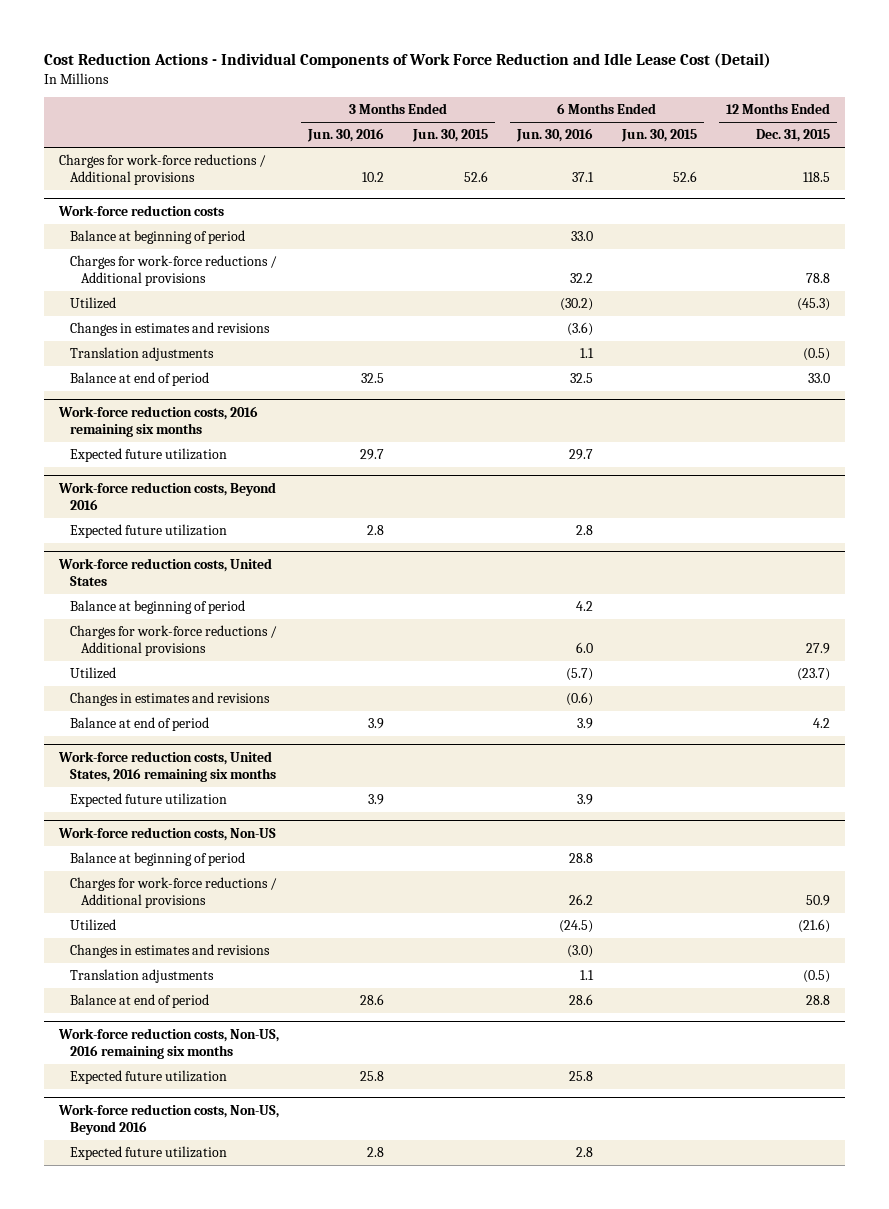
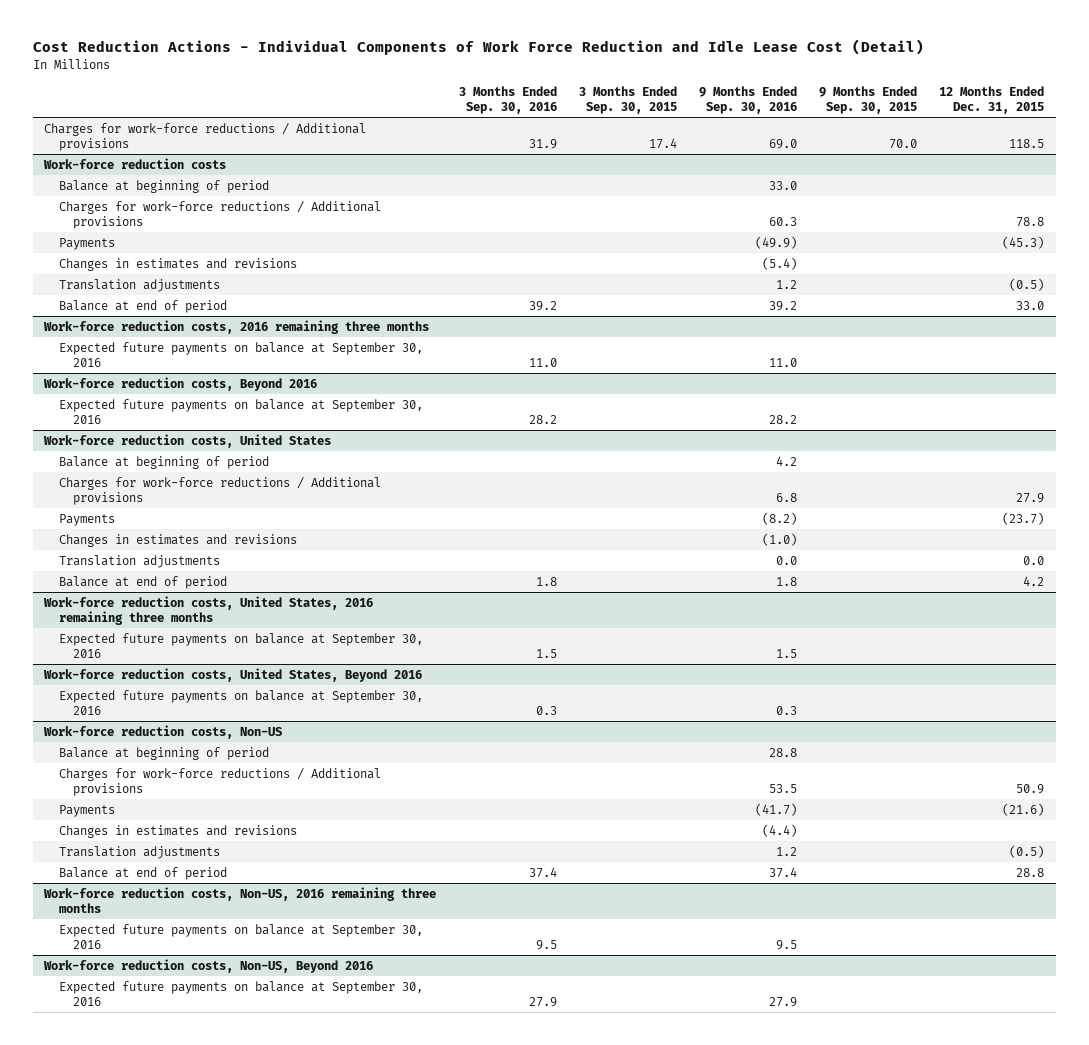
- | 3 Months Ended Jun. 30, 2016 | 3 Months Ended Jun. 30, 2015 | 6 Months Ended Jun. 30, 2016 | 6 Months Ended Jun. 30, 2015 | 12 Months Ended Dec. 31, 2015
+ | 3 Months Ended Sep. 30, 2016 | 3 Months Ended Sep. 30, 2015 | 9 Months Ended Sep. 30, 2016 | 9 Months Ended Sep. 30, 2015 | 12 Months Ended Dec. 31, 2015
@ Work-force reduction costs
- Utilized | | | (30.2) | | (45.3)
+ Payments | | | (49.9) | | (45.3)
- Work-force reduction costs, 2016 remaining six months
- Expected future utilization | 29.7 | | 29.7 | |
+ Work-force reduction costs, 2016 remaining three months
+ Expected future payments on balance at September 30, 2016 | 11.0 | | 11.0 | |
@ Work-force reduction costs, Beyond 2016
- Expected future utilization | 2.8 | | 2.8 | |
+ Expected future payments on balance at September 30, 2016 | 28.2 | | 28.2 | |
@ Work-force reduction costs, United States
- Utilized | | | (5.7) | | (23.7)
+ Payments | | | (8.2) | | (23.7)
+ Translation adjustments | | | 0.0 | | 0.0
- Work-force reduction costs, United States, 2016 remaining six months
- Expected future utilization | 3.9 | | 3.9 | |
+ Work-force reduction costs, United States, 2016 remaining three months
+ Expected future payments on balance at September 30, 2016 | 1.5 | | 1.5 | |
+ Work-force reduction costs, United States, Beyond 2016
+ Expected future payments on balance at September 30, 2016 | 0.3 | | 0.3 | |
@ Work-force reduction costs, Non-US
- Utilized | | | (24.5) | | (21.6)
+ Payments | | | (41.7) | | (21.6)
- Work-force reduction costs, Non-US, 2016 remaining six months
- Expected future utilization | 25.8 | | 25.8 | |
+ Work-force reduction costs, Non-US, 2016 remaining three months
+ Expected future payments on balance at September 30, 2016 | 9.5 | | 9.5 | |
@ Work-force reduction costs, Non-US, Beyond 2016
- Expected future utilization | 2.8 | | 2.8 | |
+ Expected future payments on balance at September 30, 2016 | 27.9 | | 27.9 | |

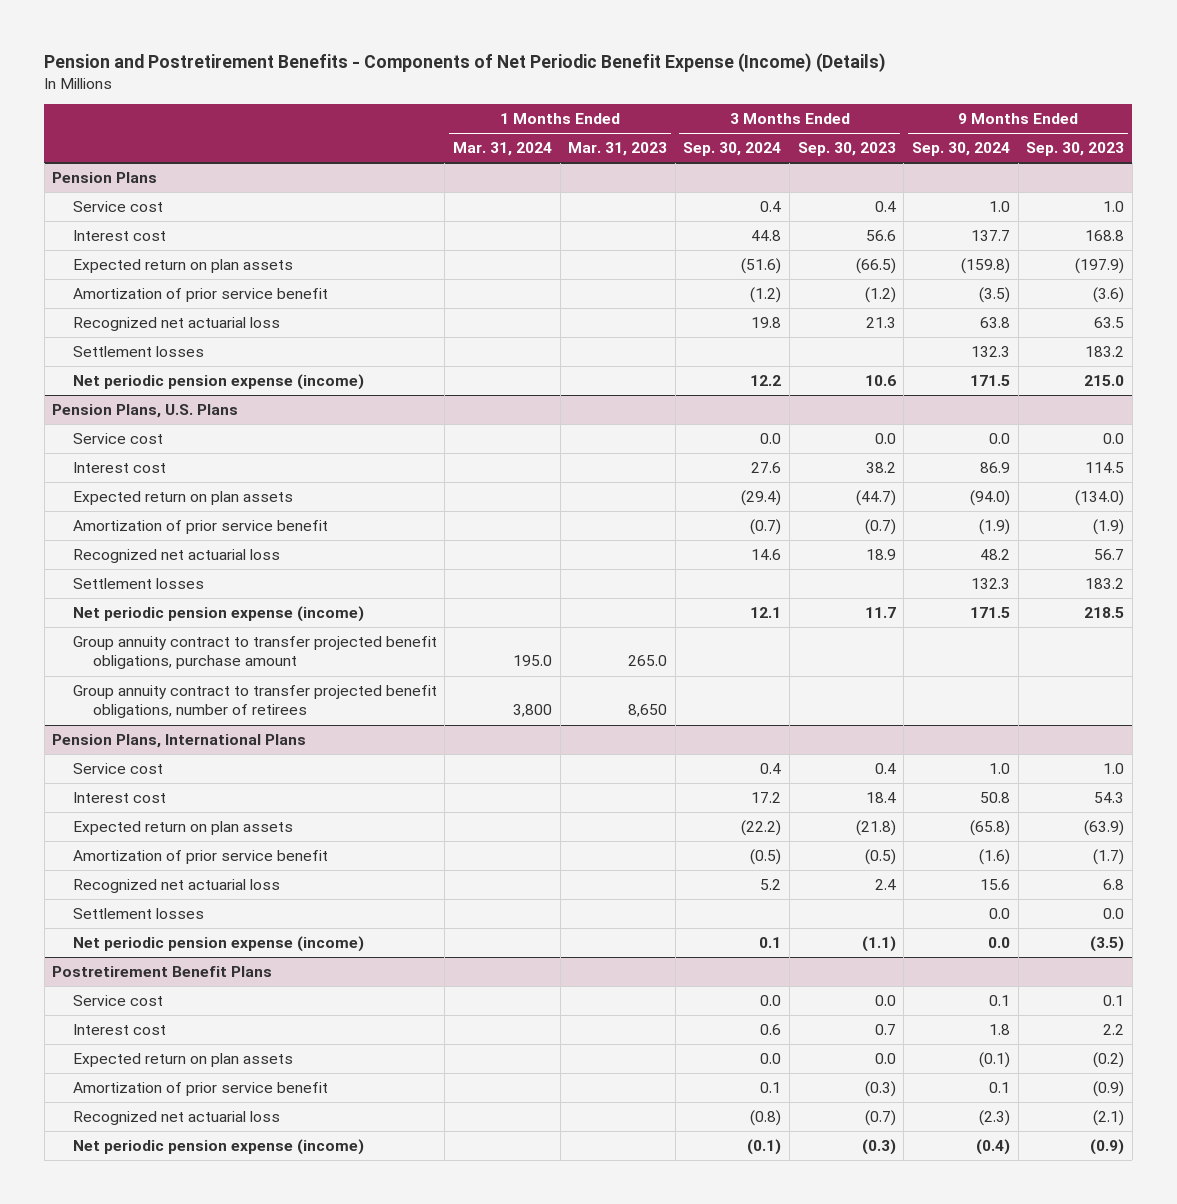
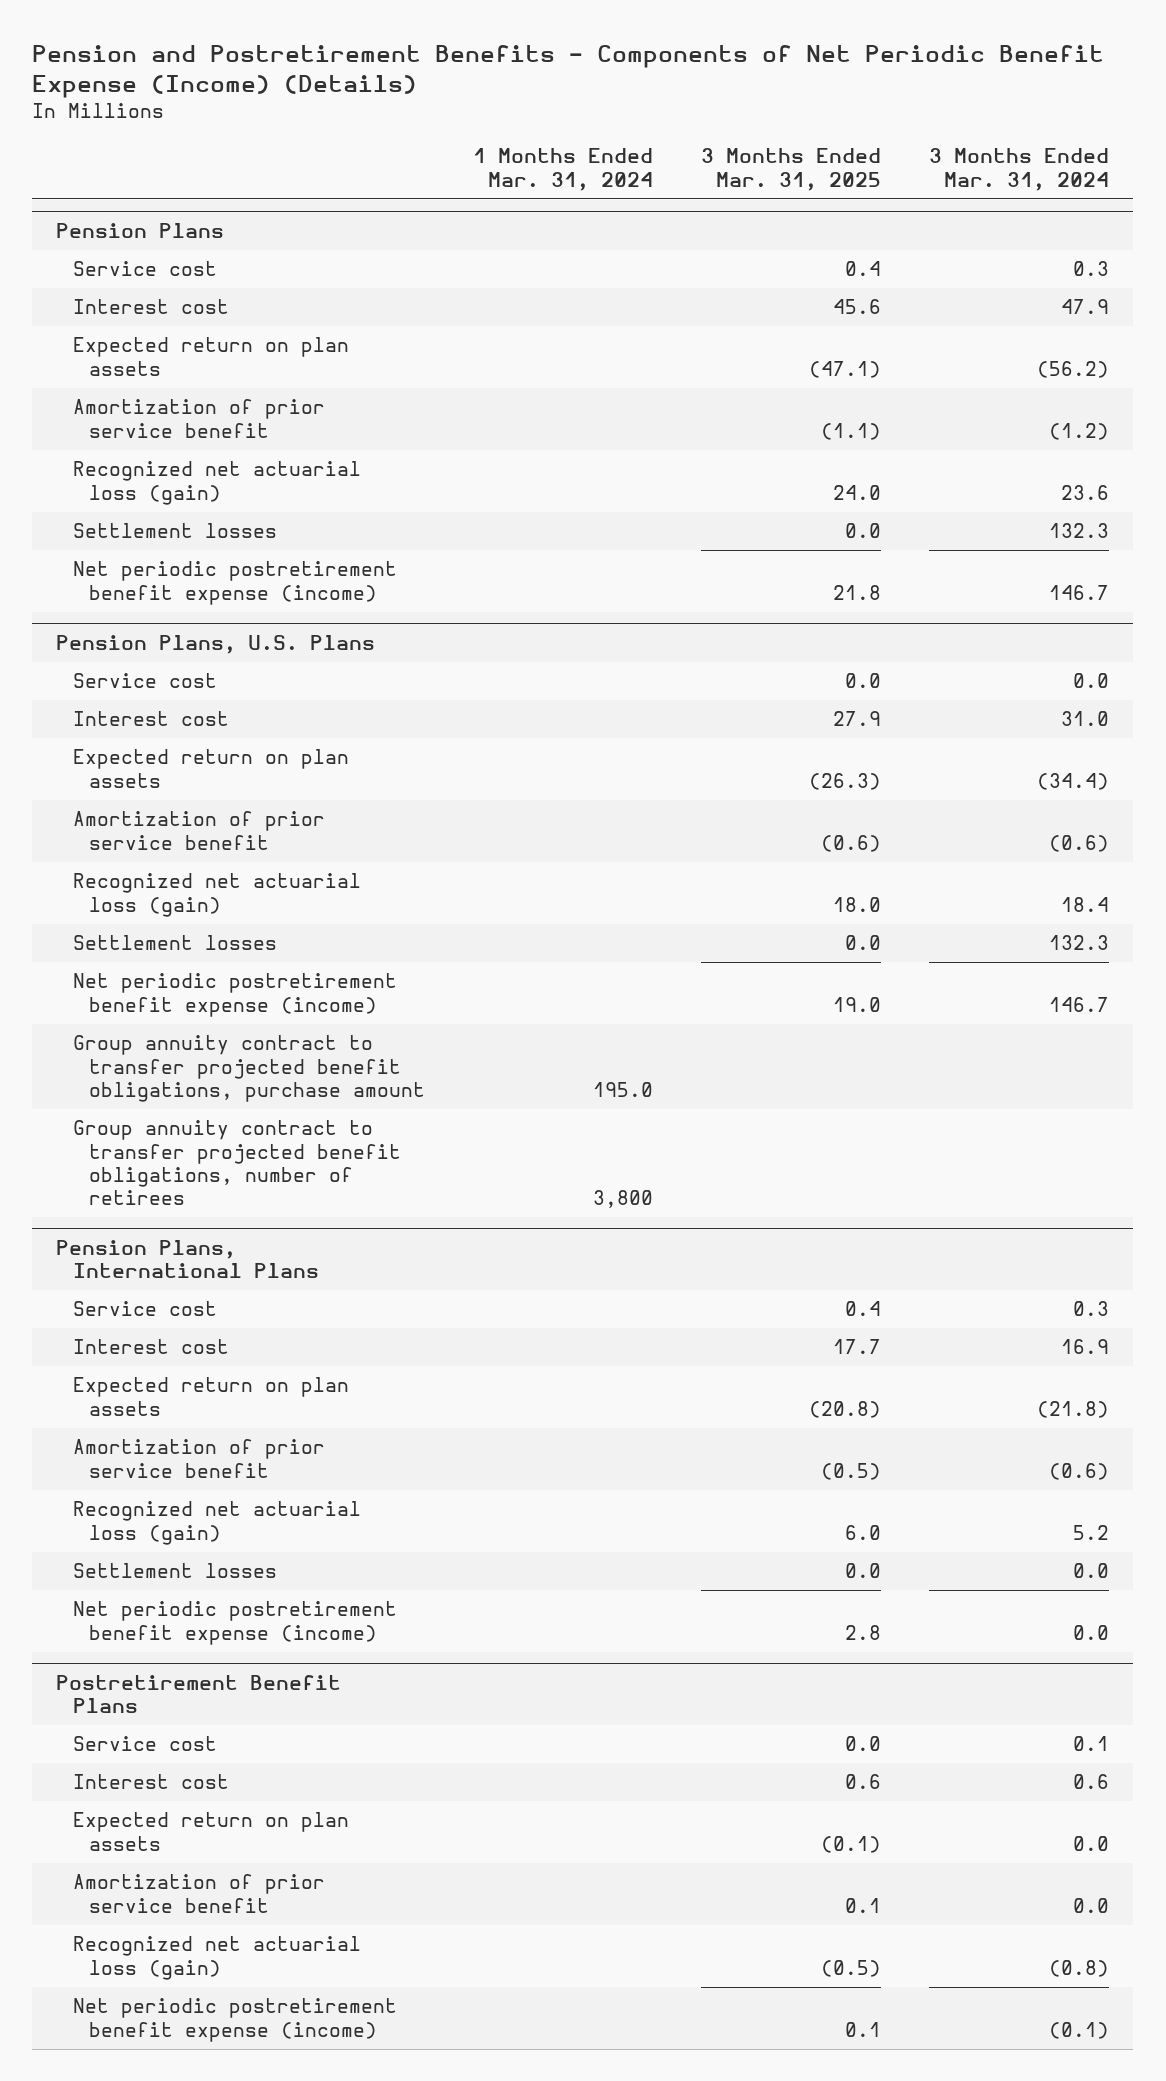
- | 1 Months Ended Mar. 31, 2024 | 1 Months Ended Mar. 31, 2023 | 3 Months Ended Sep. 30, 2024 | 3 Months Ended Sep. 30, 2023 | 9 Months Ended Sep. 30, 2024 | 9 Months Ended Sep. 30, 2023
+ | 1 Months Ended Mar. 31, 2024 | 3 Months Ended Mar. 31, 2025 | 3 Months Ended Mar. 31, 2024
@ Pension Plans
- Recognized net actuarial loss | | | 19.8 | 21.3 | 63.8 | 63.5
+ Recognized net actuarial loss (gain) | | 24.0 | 23.6
- Net periodic pension expense (income) | | | 12.2 | 10.6 | 171.5 | 215.0
+ Net periodic postretirement benefit expense (income) | | 21.8 | 146.7
@ Pension Plans, U.S. Plans
- Recognized net actuarial loss | | | 14.6 | 18.9 | 48.2 | 56.7
+ Recognized net actuarial loss (gain) | | 18.0 | 18.4
- Net periodic pension expense (income) | | | 12.1 | 11.7 | 171.5 | 218.5
+ Net periodic postretirement benefit expense (income) | | 19.0 | 146.7
@ Pension Plans, International Plans
- Recognized net actuarial loss | | | 5.2 | 2.4 | 15.6 | 6.8
+ Recognized net actuarial loss (gain) | | 6.0 | 5.2
- Net periodic pension expense (income) | | | 0.1 | (1.1) | 0.0 | (3.5)
+ Net periodic postretirement benefit expense (income) | | 2.8 | 0.0
@ Postretirement Benefit Plans
- Recognized net actuarial loss | | | (0.8) | (0.7) | (2.3) | (2.1)
- Net periodic pension expense (income) | | | (0.1) | (0.3) | (0.4) | (0.9)
+ Recognized net actuarial loss (gain) | | (0.5) | (0.8)
+ Net periodic postretirement benefit expense (income) | | 0.1 | (0.1)

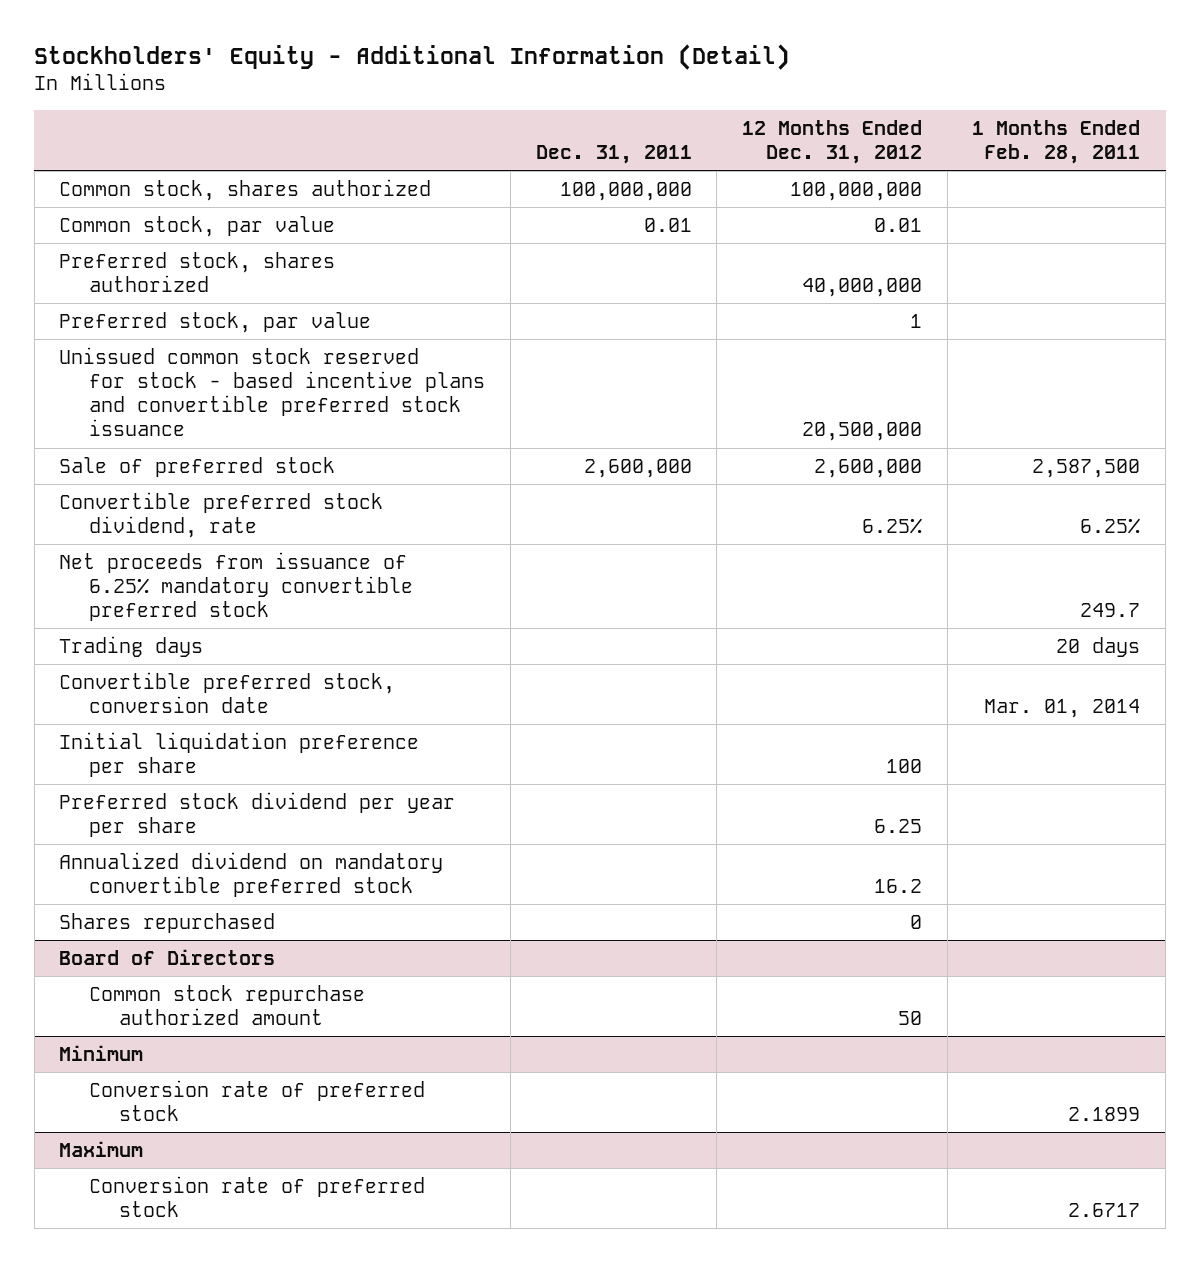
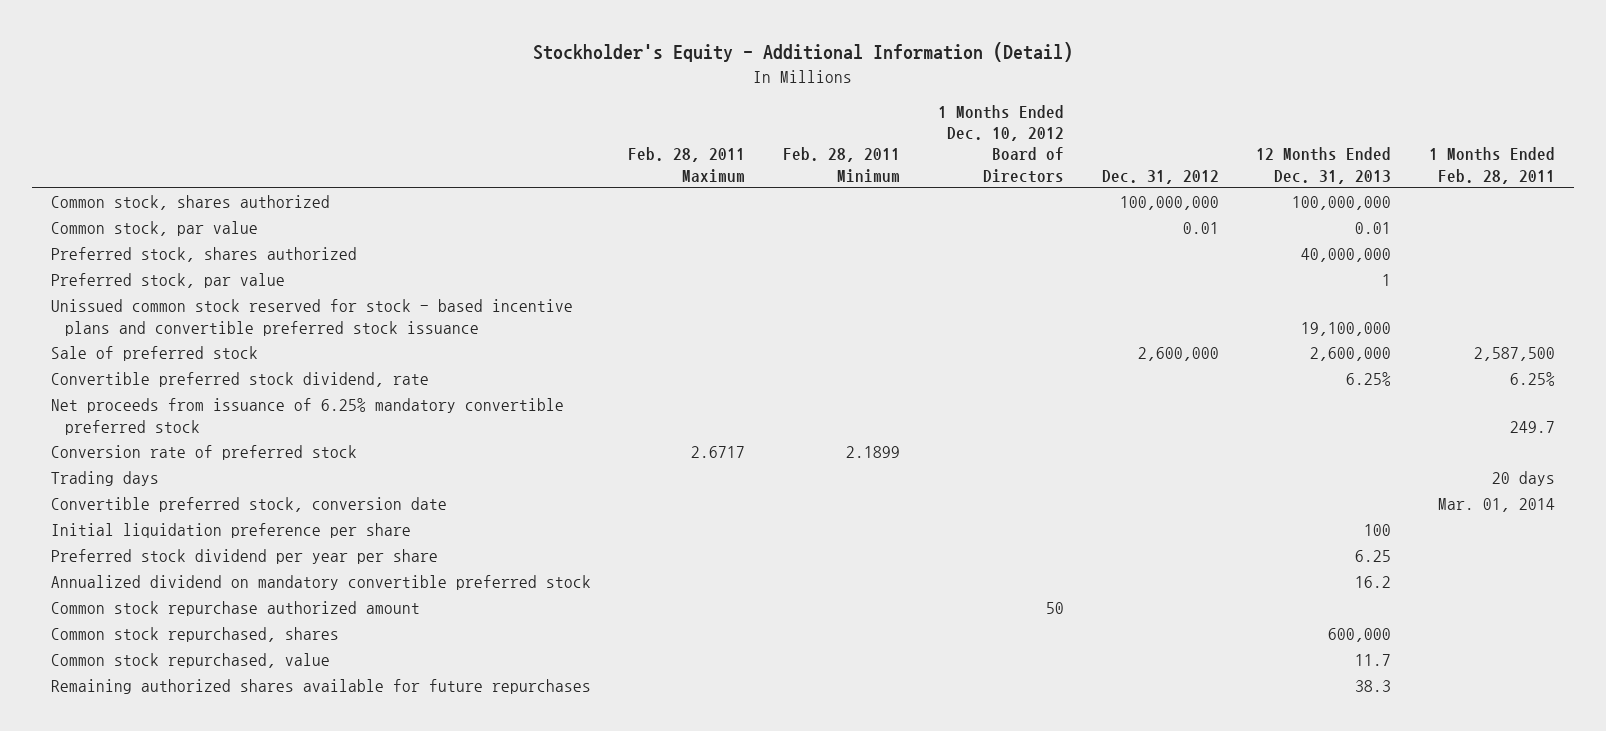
- Stockholders' Equity - Additional Information (Detail)
+ Stockholder's Equity - Additional Information (Detail)
- | Dec. 31, 2011 | 12 Months Ended Dec. 31, 2012 | 1 Months Ended Feb. 28, 2011
+ | Feb. 28, 2011 Maximum | Feb. 28, 2011 Minimum | 1 Months Ended Dec. 10, 2012 Board of Directors | Dec. 31, 2012 | 12 Months Ended Dec. 31, 2013 | 1 Months Ended Feb. 28, 2011
+ Conversion rate of preferred stock | 2.6717 | 2.1899 | | | |
- Shares repurchased | | 0 |
- Board of Directors
- Common stock repurchase authorized amount | | 50 |
- Minimum
- Conversion rate of preferred stock | | | 2.1899
- Maximum
- Conversion rate of preferred stock | | | 2.6717
+ Common stock repurchase authorized amount | | | 50 | | |
+ Common stock repurchased, shares | | | | | 600,000 |
+ Common stock repurchased, value | | | | | 11.7 |
+ Remaining authorized shares available for future repurchases | | | | | 38.3 |

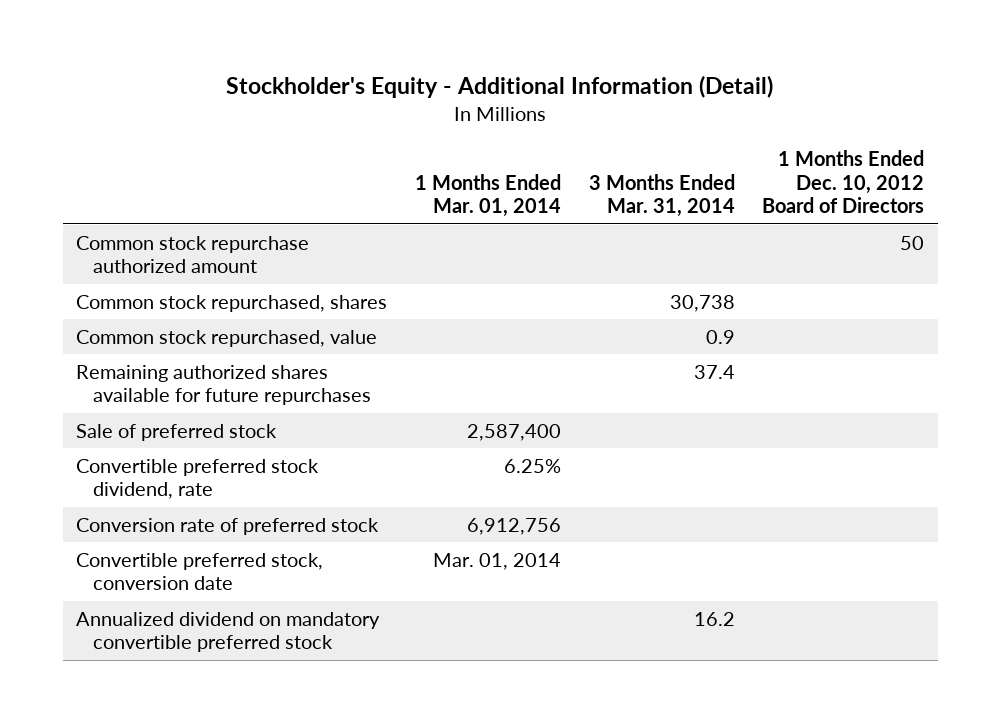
- | Feb. 28, 2011 Maximum | Feb. 28, 2011 Minimum | 1 Months Ended Dec. 10, 2012 Board of Directors | Dec. 31, 2012 | 12 Months Ended Dec. 31, 2013 | 1 Months Ended Feb. 28, 2011
+ | 1 Months Ended Mar. 01, 2014 | 3 Months Ended Mar. 31, 2014 | 1 Months Ended Dec. 10, 2012 Board of Directors
- Common stock, shares authorized | | | | 100,000,000 | 100,000,000 |
- Common stock, par value | | | | 0.01 | 0.01 |
- Preferred stock, shares authorized | | | | | 40,000,000 |
- Preferred stock, par value | | | | | 1 |
- Unissued common stock reserved for stock - based incentive plans and convertible preferred stock issuance | | | | | 19,100,000 |
moved up: Common stock repurchase authorized amount | | | 50
moved up: Common stock repurchased, shares | | 30,738 |
moved up: Common stock repurchased, value | | 0.9 |
moved up: Remaining authorized shares available for future repurchases | | 37.4 |
- Net proceeds from issuance of 6.25% mandatory convertible preferred stock | | | | | | 249.7
- Trading days | | | | | | 20 days
- Initial liquidation preference per share | | | | | 100 |
- Preferred stock dividend per year per share | | | | | 6.25 |

